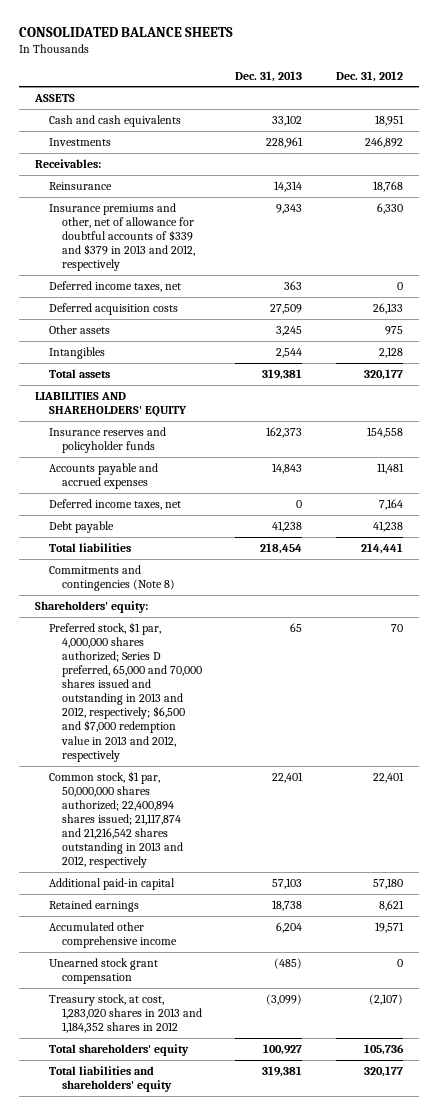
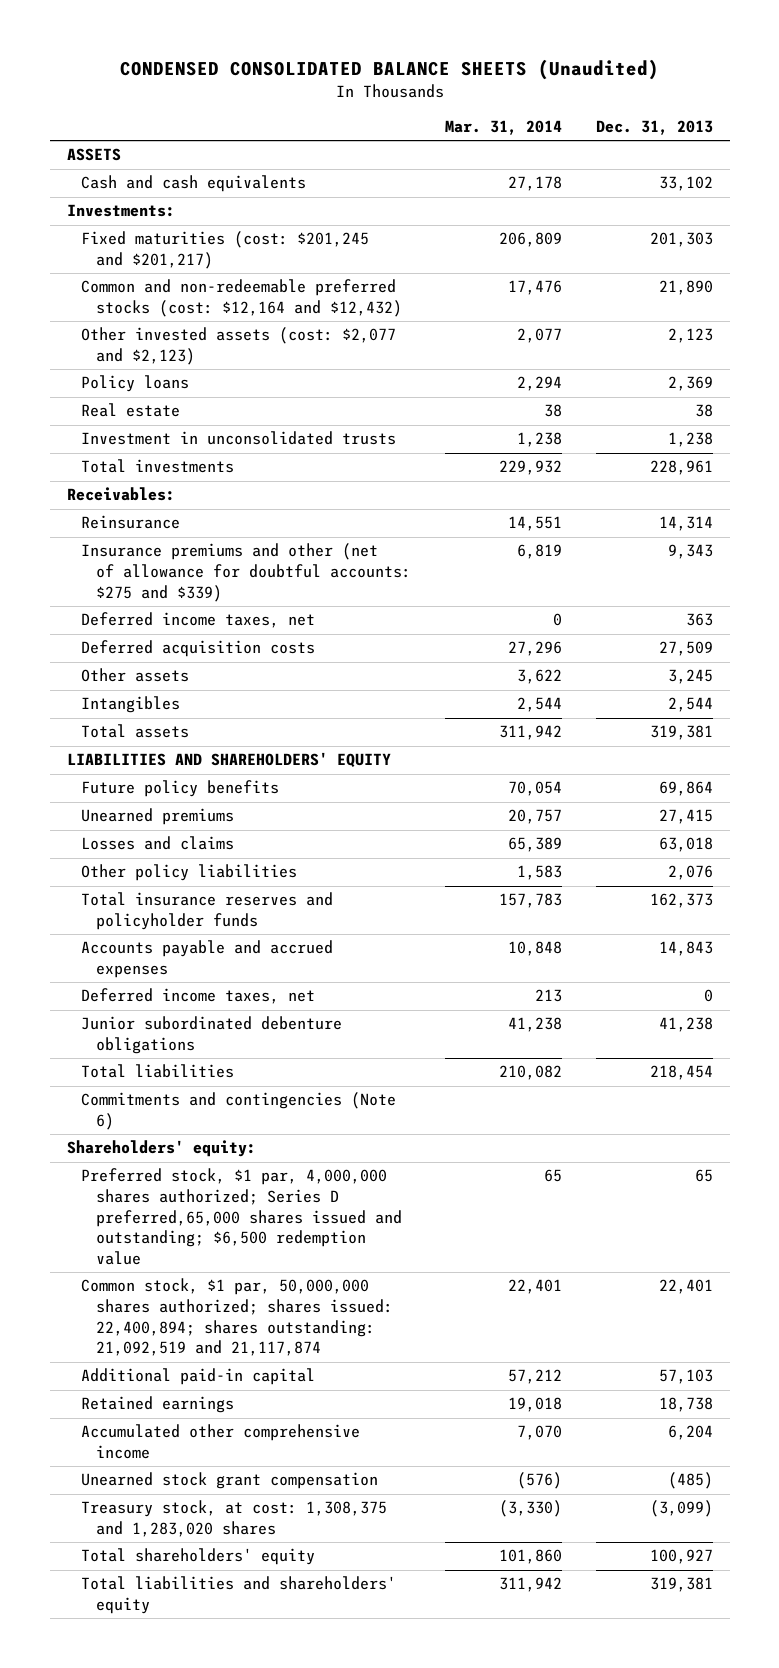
- CONSOLIDATED BALANCE SHEETS
+ CONDENSED CONSOLIDATED BALANCE SHEETS (Unaudited)
- | Dec. 31, 2013 | Dec. 31, 2012
+ | Mar. 31, 2014 | Dec. 31, 2013
- Investments | 228,961 | 246,892
+ Investments:
+ Fixed maturities (cost: $201,245 and $201,217) | 206,809 | 201,303
+ Common and non-redeemable preferred stocks (cost: $12,164 and $12,432) | 17,476 | 21,890
+ Other invested assets (cost: $2,077 and $2,123) | 2,077 | 2,123
+ Policy loans | 2,294 | 2,369
+ Real estate | 38 | 38
+ Investment in unconsolidated trusts | 1,238 | 1,238
+ Total investments | 229,932 | 228,961
- Insurance premiums and other, net of allowance for doubtful accounts of $339 and $379 in 2013 and 2012, respectively | 9,343 | 6,330
+ Insurance premiums and other (net of allowance for doubtful accounts: $275 and $339) | 6,819 | 9,343
- Insurance reserves and policyholder funds | 162,373 | 154,558
+ Future policy benefits | 70,054 | 69,864
+ Unearned premiums | 20,757 | 27,415
+ Losses and claims | 65,389 | 63,018
+ Other policy liabilities | 1,583 | 2,076
+ Total insurance reserves and policyholder funds | 157,783 | 162,373
- Debt payable | 41,238 | 41,238
+ Junior subordinated debenture obligations | 41,238 | 41,238
- Commitments and contingencies (Note 8)
+ Commitments and contingencies (Note 6)
- Preferred stock, $1 par, 4,000,000 shares authorized; Series D preferred, 65,000 and 70,000 shares issued and outstanding in 2013 and 2012, respectively; $6,500 and $7,000 redemption value in 2013 and 2012, respectively | 65 | 70
- Common stock, $1 par, 50,000,000 shares authorized; 22,400,894 shares issued; 21,117,874 and 21,216,542 shares outstanding in 2013 and 2012, respectively | 22,401 | 22,401
+ Preferred stock, $1 par, 4,000,000 shares authorized; Series D preferred,65,000 shares issued and outstanding; $6,500 redemption value | 65 | 65
+ Common stock, $1 par, 50,000,000 shares authorized; shares issued: 22,400,894; shares outstanding: 21,092,519 and 21,117,874 | 22,401 | 22,401
- Treasury stock, at cost, 1,283,020 shares in 2013 and 1,184,352 shares in 2012 | (3,099) | (2,107)
+ Treasury stock, at cost: 1,308,375 and 1,283,020 shares | (3,330) | (3,099)

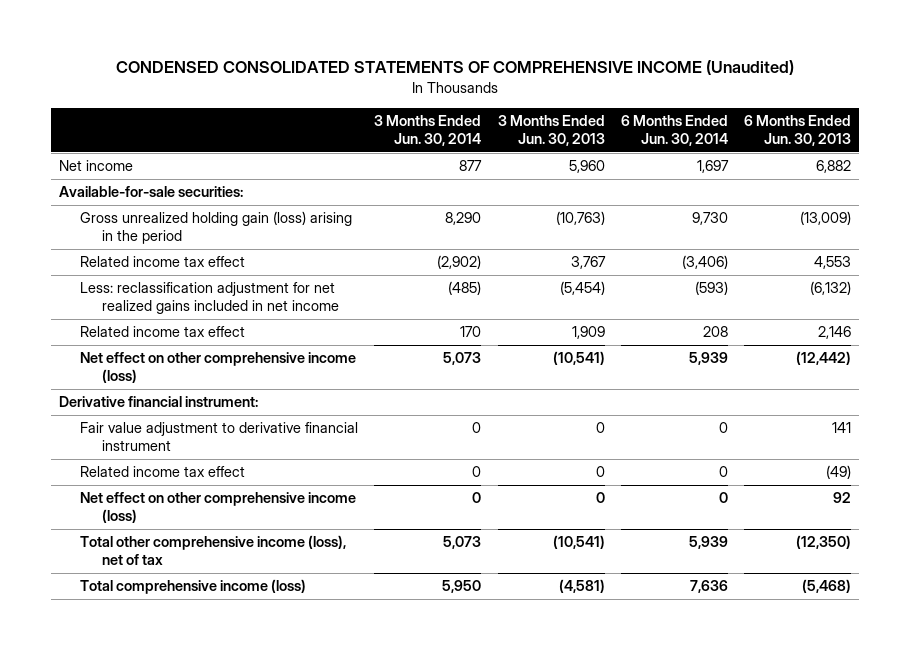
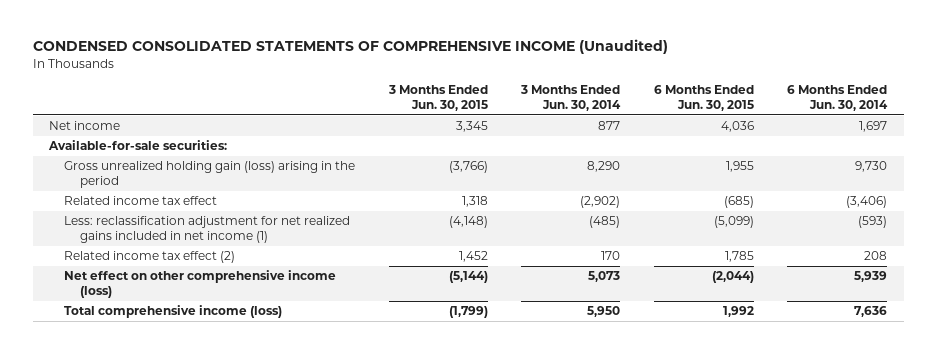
- | 3 Months Ended Jun. 30, 2014 | 3 Months Ended Jun. 30, 2013 | 6 Months Ended Jun. 30, 2014 | 6 Months Ended Jun. 30, 2013
+ | 3 Months Ended Jun. 30, 2015 | 3 Months Ended Jun. 30, 2014 | 6 Months Ended Jun. 30, 2015 | 6 Months Ended Jun. 30, 2014
- Less: reclassification adjustment for net realized gains included in net income | (485) | (5,454) | (593) | (6,132)
- Related income tax effect | 170 | 1,909 | 208 | 2,146
+ Less: reclassification adjustment for net realized gains included in net income (1) | (4,148) | (485) | (5,099) | (593)
+ Related income tax effect (2) | 1,452 | 170 | 1,785 | 208
- Derivative financial instrument:
- Fair value adjustment to derivative financial instrument | 0 | 0 | 0 | 141
- Related income tax effect | 0 | 0 | 0 | (49)
- Net effect on other comprehensive income (loss) | 0 | 0 | 0 | 92
- Total other comprehensive income (loss), net of tax | 5,073 | (10,541) | 5,939 | (12,350)

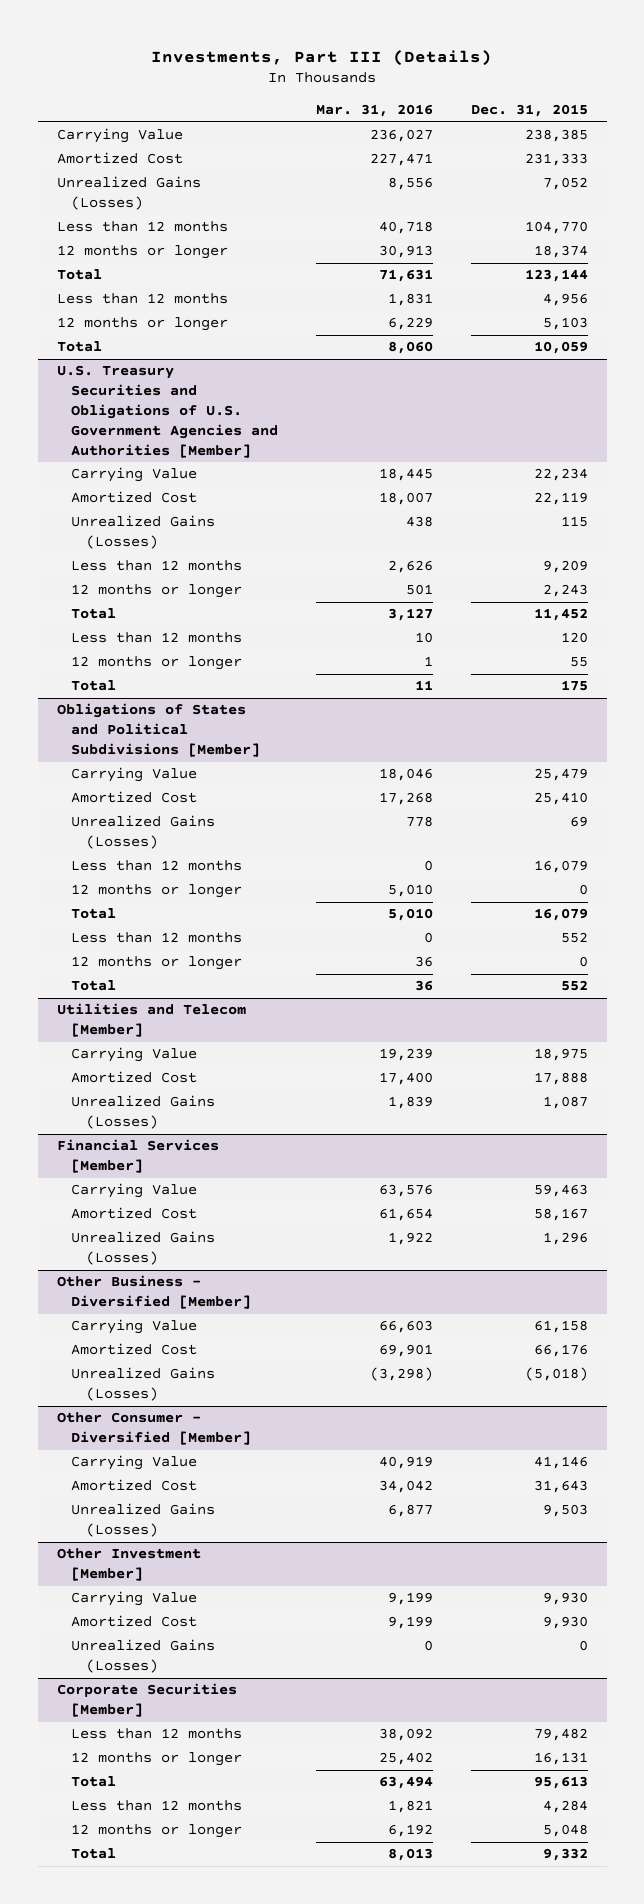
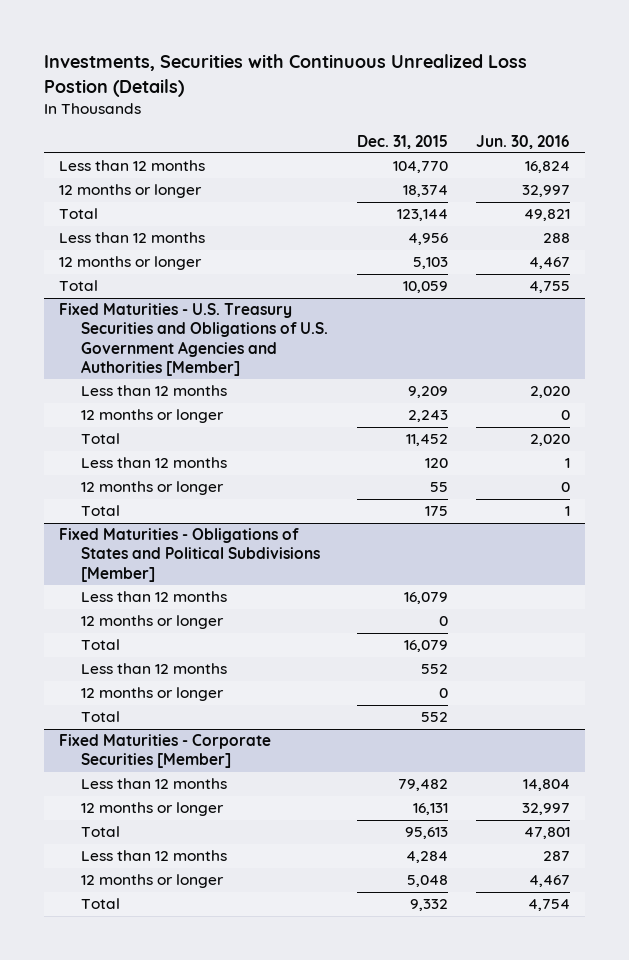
- Investments, Part III (Details)
+ Investments, Securities with Continuous Unrealized Loss Postion (Details)
- | Mar. 31, 2016 | Dec. 31, 2015
+ | Dec. 31, 2015 | Jun. 30, 2016
- Carrying Value | 236,027 | 238,385
- Amortized Cost | 227,471 | 231,333
- Unrealized Gains (Losses) | 8,556 | 7,052
- U.S. Treasury Securities and Obligations of U.S. Government Agencies and Authorities [Member]
- Carrying Value | 18,445 | 22,234
- Amortized Cost | 18,007 | 22,119
- Unrealized Gains (Losses) | 438 | 115
+ Fixed Maturities - U.S. Treasury Securities and Obligations of U.S. Government Agencies and Authorities [Member]
- Obligations of States and Political Subdivisions [Member]
- Carrying Value | 18,046 | 25,479
- Amortized Cost | 17,268 | 25,410
- Unrealized Gains (Losses) | 778 | 69
+ Fixed Maturities - Obligations of States and Political Subdivisions [Member]
- Utilities and Telecom [Member]
- Carrying Value | 19,239 | 18,975
- Amortized Cost | 17,400 | 17,888
- Unrealized Gains (Losses) | 1,839 | 1,087
- Financial Services [Member]
- Carrying Value | 63,576 | 59,463
- Amortized Cost | 61,654 | 58,167
- Unrealized Gains (Losses) | 1,922 | 1,296
- Other Business - Diversified [Member]
- Carrying Value | 66,603 | 61,158
- Amortized Cost | 69,901 | 66,176
- Unrealized Gains (Losses) | (3,298) | (5,018)
- Other Consumer - Diversified [Member]
- Carrying Value | 40,919 | 41,146
- Amortized Cost | 34,042 | 31,643
- Unrealized Gains (Losses) | 6,877 | 9,503
- Other Investment [Member]
- Carrying Value | 9,199 | 9,930
- Amortized Cost | 9,199 | 9,930
- Unrealized Gains (Losses) | 0 | 0
- Corporate Securities [Member]
+ Fixed Maturities - Corporate Securities [Member]

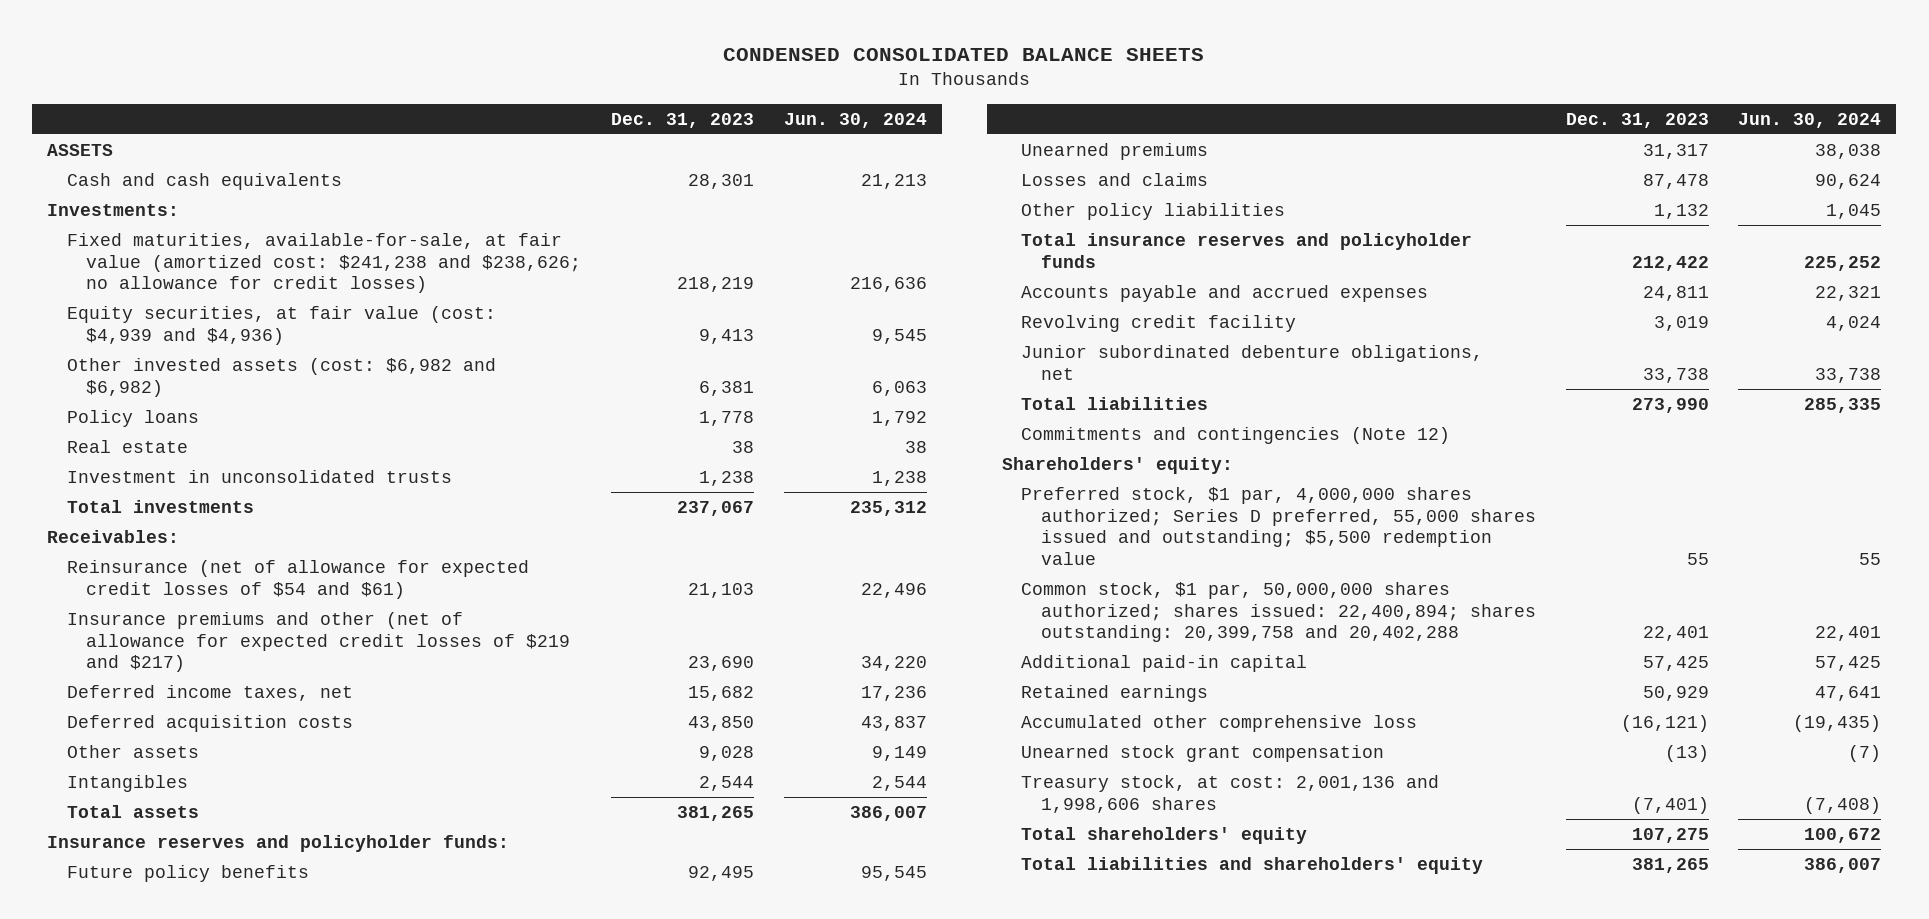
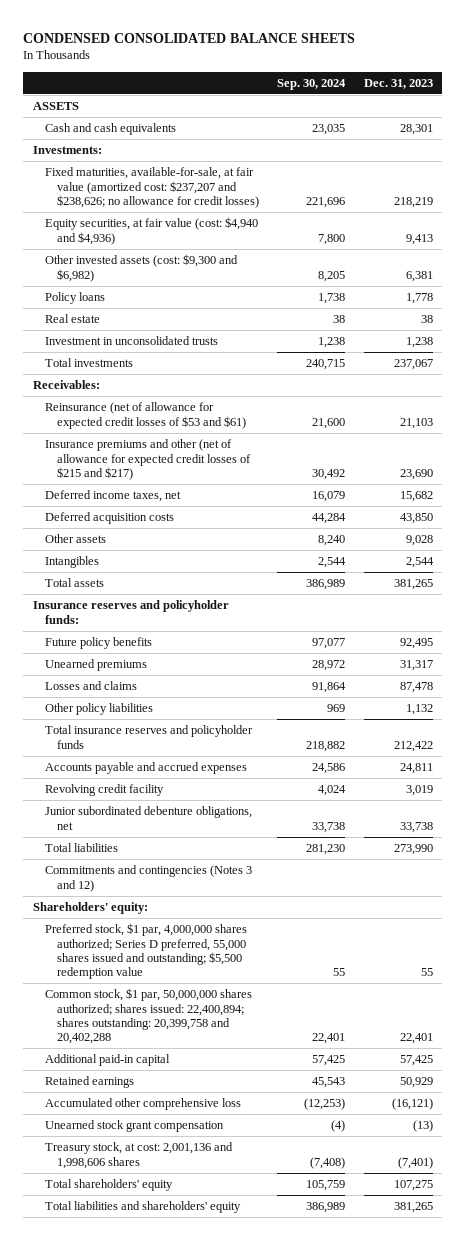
- | Dec. 31, 2023 | Jun. 30, 2024
+ | Sep. 30, 2024 | Dec. 31, 2023
- Fixed maturities, available-for-sale, at fair value (amortized cost: $241,238 and $238,626; no allowance for credit losses) | 218,219 | 216,636
- Equity securities, at fair value (cost: $4,939 and $4,936) | 9,413 | 9,545
- Other invested assets (cost: $6,982 and $6,982) | 6,381 | 6,063
+ Fixed maturities, available-for-sale, at fair value (amortized cost: $237,207 and $238,626; no allowance for credit losses) | 221,696 | 218,219
+ Equity securities, at fair value (cost: $4,940 and $4,936) | 7,800 | 9,413
+ Other invested assets (cost: $9,300 and $6,982) | 8,205 | 6,381
- Reinsurance (net of allowance for expected credit losses of $54 and $61) | 21,103 | 22,496
- Insurance premiums and other (net of allowance for expected credit losses of $219 and $217) | 23,690 | 34,220
+ Reinsurance (net of allowance for expected credit losses of $53 and $61) | 21,600 | 21,103
+ Insurance premiums and other (net of allowance for expected credit losses of $215 and $217) | 30,492 | 23,690
- Commitments and contingencies (Note 12)
+ Commitments and contingencies (Notes 3 and 12)

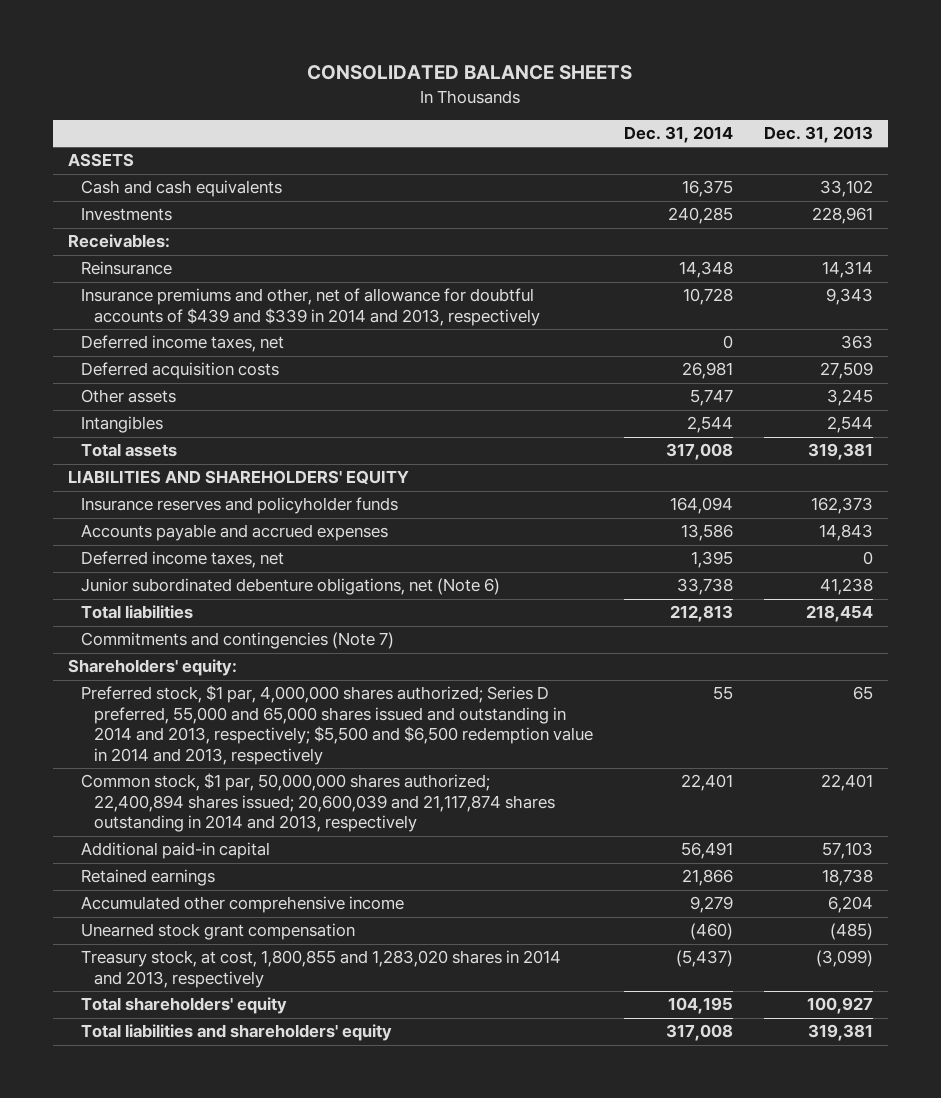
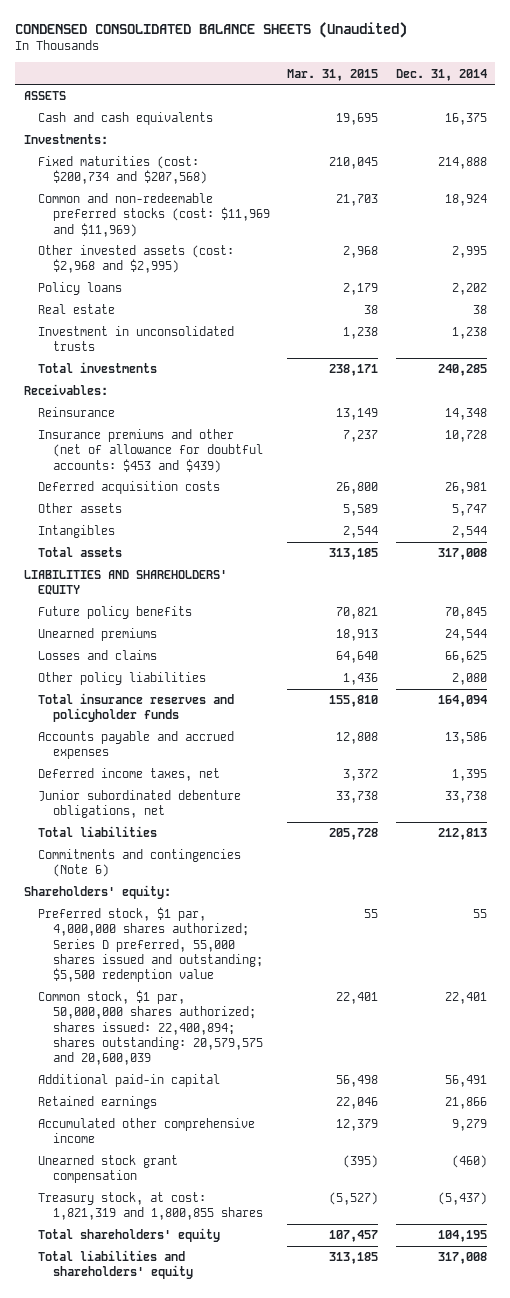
- CONSOLIDATED BALANCE SHEETS
+ CONDENSED CONSOLIDATED BALANCE SHEETS (Unaudited)
- | Dec. 31, 2014 | Dec. 31, 2013
+ | Mar. 31, 2015 | Dec. 31, 2014
- Investments | 240,285 | 228,961
+ Investments:
+ Fixed maturities (cost: $200,734 and $207,568) | 210,045 | 214,888
+ Common and non-redeemable preferred stocks (cost: $11,969 and $11,969) | 21,703 | 18,924
+ Other invested assets (cost: $2,968 and $2,995) | 2,968 | 2,995
+ Policy loans | 2,179 | 2,202
+ Real estate | 38 | 38
+ Investment in unconsolidated trusts | 1,238 | 1,238
+ Total investments | 238,171 | 240,285
- Insurance premiums and other, net of allowance for doubtful accounts of $439 and $339 in 2014 and 2013, respectively | 10,728 | 9,343
- Deferred income taxes, net | 0 | 363
+ Insurance premiums and other (net of allowance for doubtful accounts: $453 and $439) | 7,237 | 10,728
- Insurance reserves and policyholder funds | 164,094 | 162,373
+ Future policy benefits | 70,821 | 70,845
+ Unearned premiums | 18,913 | 24,544
+ Losses and claims | 64,640 | 66,625
+ Other policy liabilities | 1,436 | 2,080
+ Total insurance reserves and policyholder funds | 155,810 | 164,094
- Junior subordinated debenture obligations, net (Note 6) | 33,738 | 41,238
+ Junior subordinated debenture obligations, net | 33,738 | 33,738
- Commitments and contingencies (Note 7)
+ Commitments and contingencies (Note 6)
- Preferred stock, $1 par, 4,000,000 shares authorized; Series D preferred, 55,000 and 65,000 shares issued and outstanding in 2014 and 2013, respectively; $5,500 and $6,500 redemption value in 2014 and 2013, respectively | 55 | 65
- Common stock, $1 par, 50,000,000 shares authorized; 22,400,894 shares issued; 20,600,039 and 21,117,874 shares outstanding in 2014 and 2013, respectively | 22,401 | 22,401
+ Preferred stock, $1 par, 4,000,000 shares authorized; Series D preferred, 55,000 shares issued and outstanding; $5,500 redemption value | 55 | 55
+ Common stock, $1 par, 50,000,000 shares authorized; shares issued: 22,400,894; shares outstanding: 20,579,575 and 20,600,039 | 22,401 | 22,401
- Treasury stock, at cost, 1,800,855 and 1,283,020 shares in 2014 and 2013, respectively | (5,437) | (3,099)
+ Treasury stock, at cost: 1,821,319 and 1,800,855 shares | (5,527) | (5,437)

